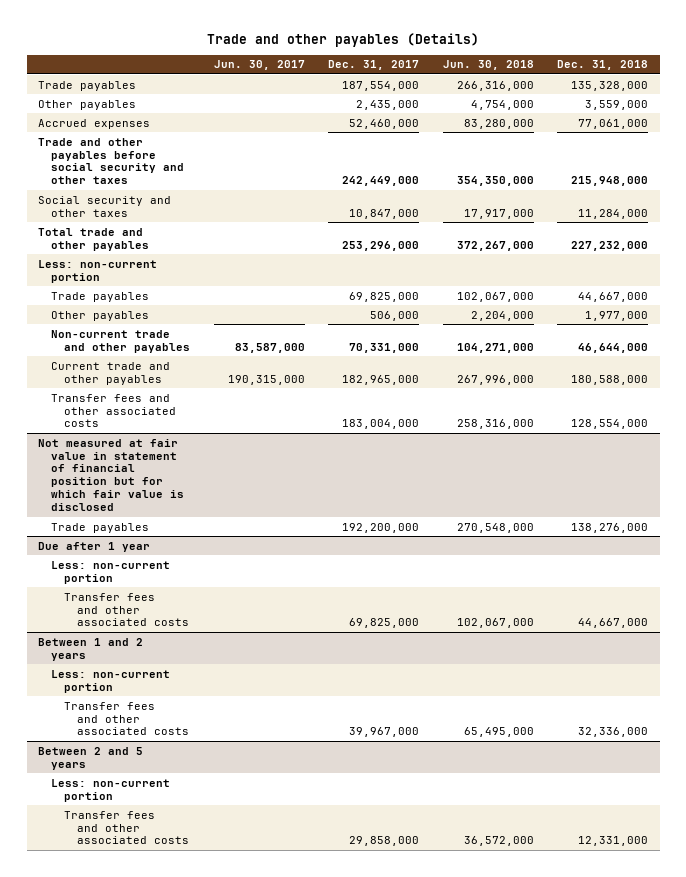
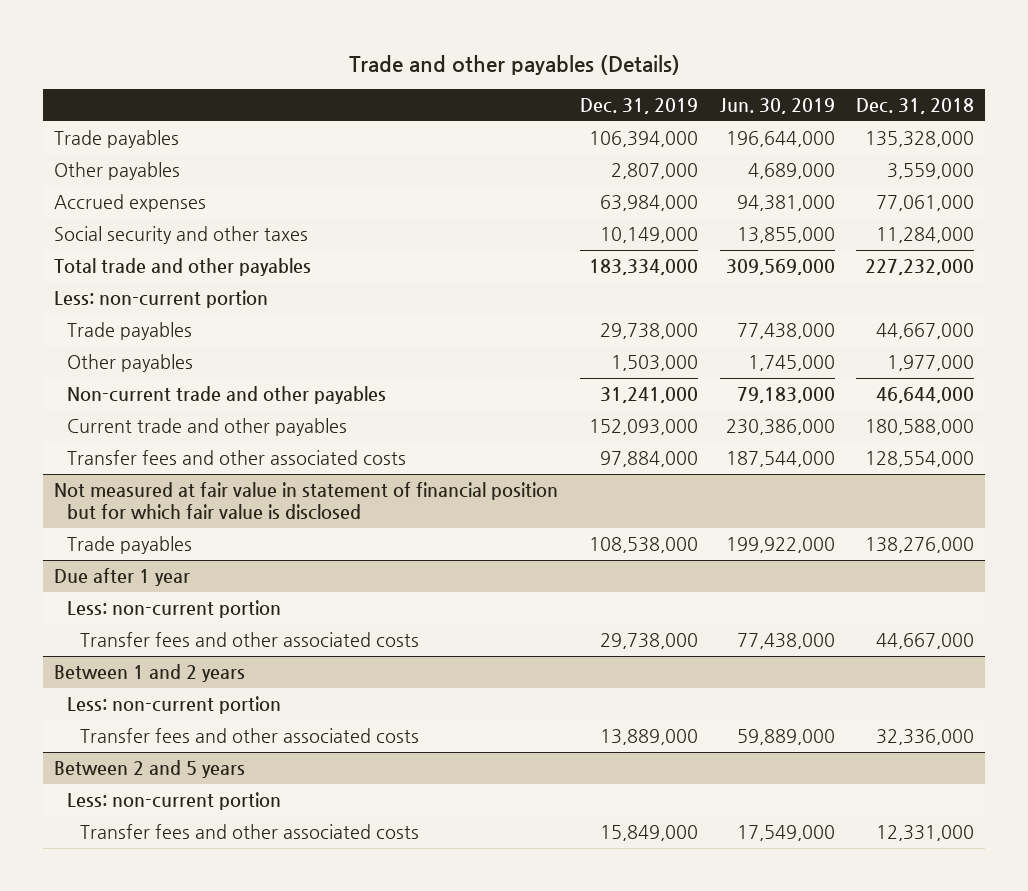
- | Jun. 30, 2017 | Dec. 31, 2017 | Jun. 30, 2018 | Dec. 31, 2018
+ | Dec. 31, 2019 | Jun. 30, 2019 | Dec. 31, 2018
- Trade and other payables before social security and other taxes | | 242,449,000 | 354,350,000 | 215,948,000

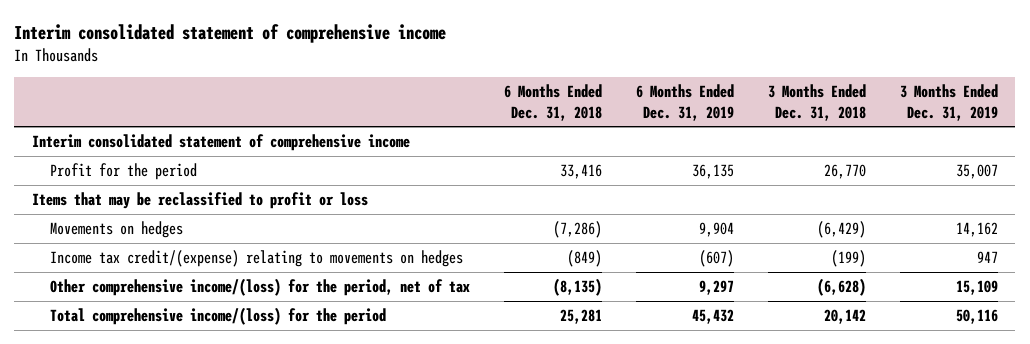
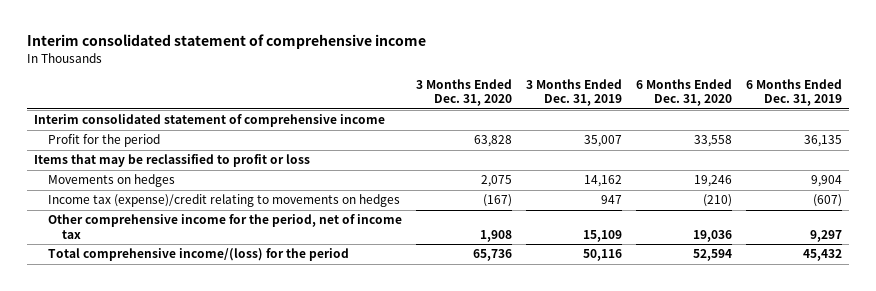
- | 6 Months Ended Dec. 31, 2018 | 6 Months Ended Dec. 31, 2019 | 3 Months Ended Dec. 31, 2018 | 3 Months Ended Dec. 31, 2019
+ | 3 Months Ended Dec. 31, 2020 | 3 Months Ended Dec. 31, 2019 | 6 Months Ended Dec. 31, 2020 | 6 Months Ended Dec. 31, 2019
- Income tax credit/(expense) relating to movements on hedges | (849) | (607) | (199) | 947
- Other comprehensive income/(loss) for the period, net of tax | (8,135) | 9,297 | (6,628) | 15,109
+ Income tax (expense)/credit relating to movements on hedges | (167) | 947 | (210) | (607)
+ Other comprehensive income for the period, net of income tax | 1,908 | 15,109 | 19,036 | 9,297

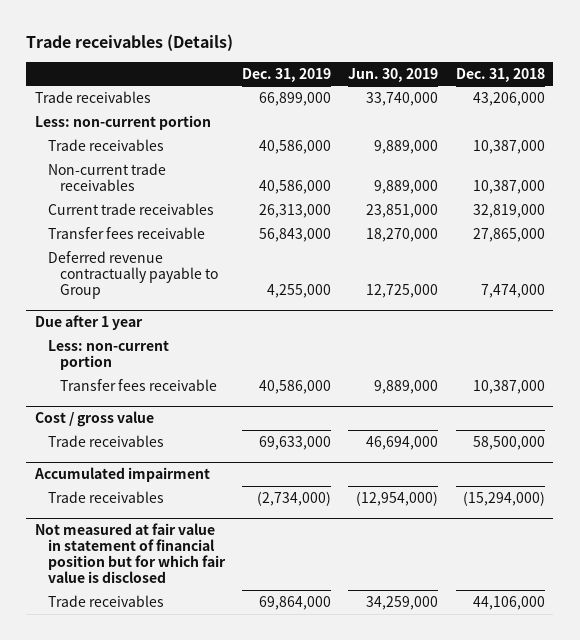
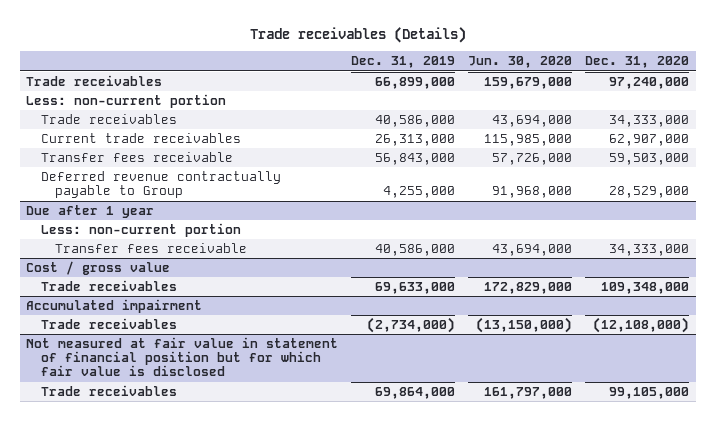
- | Dec. 31, 2019 | Jun. 30, 2019 | Dec. 31, 2018
+ | Dec. 31, 2019 | Jun. 30, 2020 | Dec. 31, 2020
- Non-current trade receivables | 40,586,000 | 9,889,000 | 10,387,000

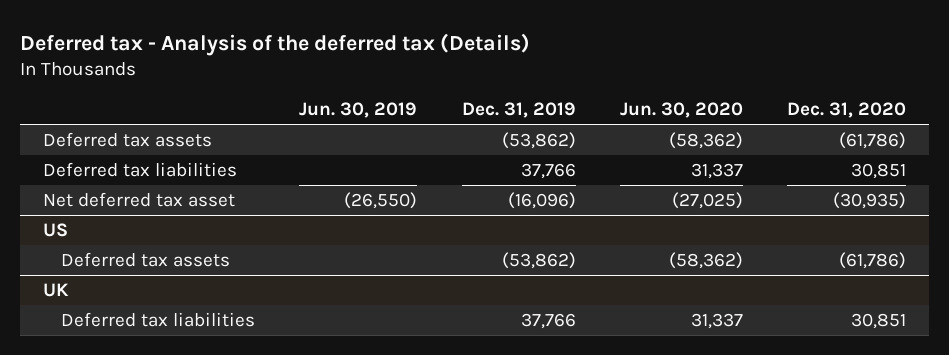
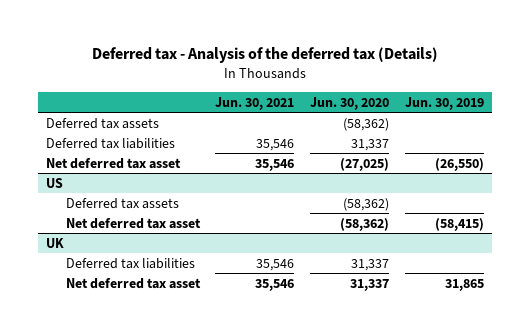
- | Jun. 30, 2019 | Dec. 31, 2019 | Jun. 30, 2020 | Dec. 31, 2020
+ | Jun. 30, 2021 | Jun. 30, 2020 | Jun. 30, 2019
@ US
+ Net deferred tax asset | | (58,362) | (58,415)
@ UK
+ Net deferred tax asset | 35,546 | 31,337 | 31,865

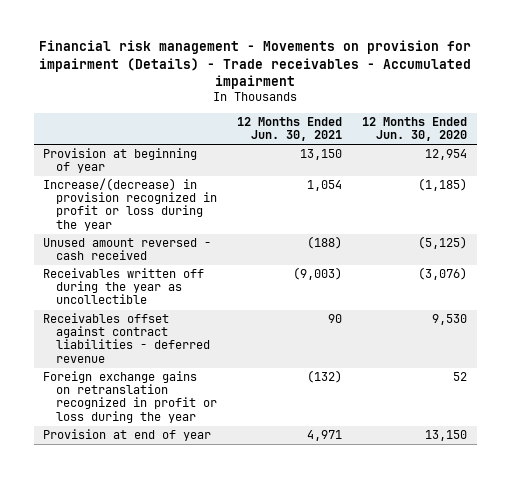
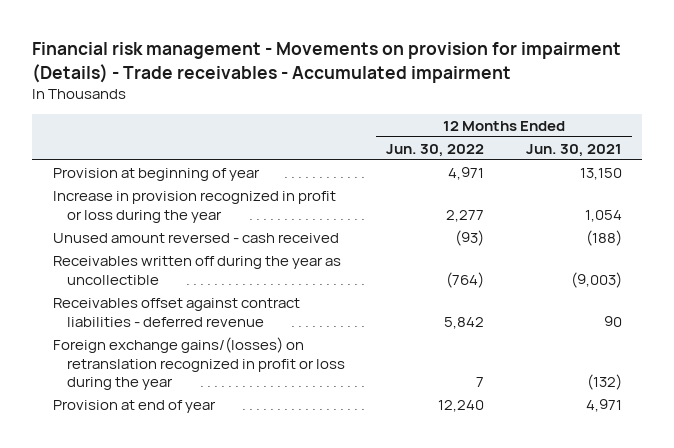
- | 12 Months Ended Jun. 30, 2021 | 12 Months Ended Jun. 30, 2020
+ | 12 Months Ended Jun. 30, 2022 | 12 Months Ended Jun. 30, 2021
- Increase/(decrease) in provision recognized in profit or loss during the year | 1,054 | (1,185)
+ Increase in provision recognized in profit or loss during the year | 2,277 | 1,054
- Foreign exchange gains on retranslation recognized in profit or loss during the year | (132) | 52
+ Foreign exchange gains/(losses) on retranslation recognized in profit or loss during the year | 7 | (132)

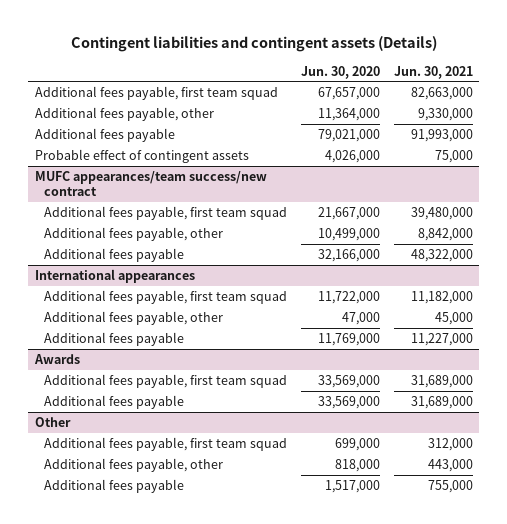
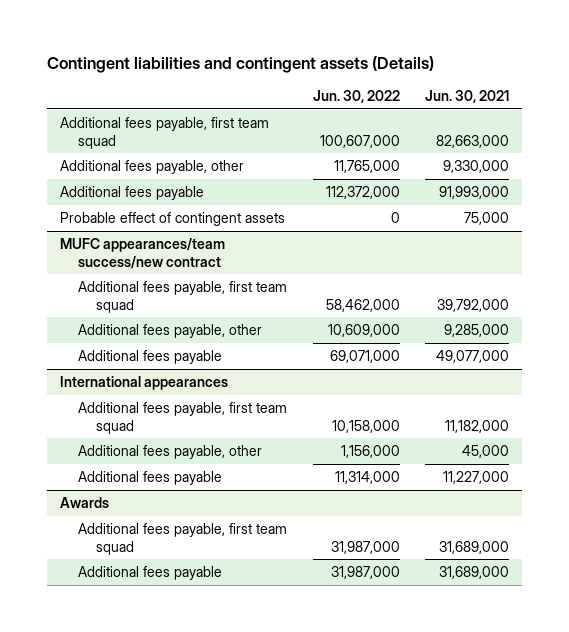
- | Jun. 30, 2020 | Jun. 30, 2021
+ | Jun. 30, 2022 | Jun. 30, 2021
@ MUFC appearances/team success/new contract
- Additional fees payable, first team squad | 21,667,000 | 39,480,000
- Additional fees payable, other | 10,499,000 | 8,842,000
- Additional fees payable | 32,166,000 | 48,322,000
+ Additional fees payable, first team squad | 58,462,000 | 39,792,000
+ Additional fees payable, other | 10,609,000 | 9,285,000
+ Additional fees payable | 69,071,000 | 49,077,000
- Other
- Additional fees payable, first team squad | 699,000 | 312,000
- Additional fees payable, other | 818,000 | 443,000
- Additional fees payable | 1,517,000 | 755,000

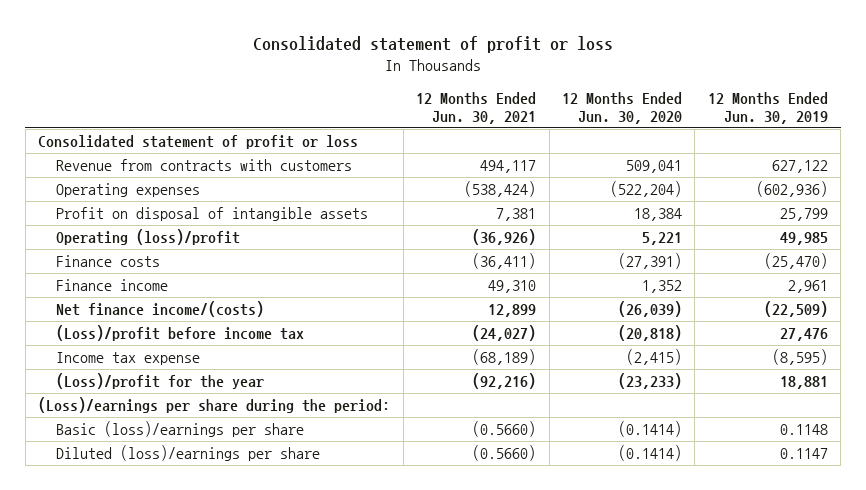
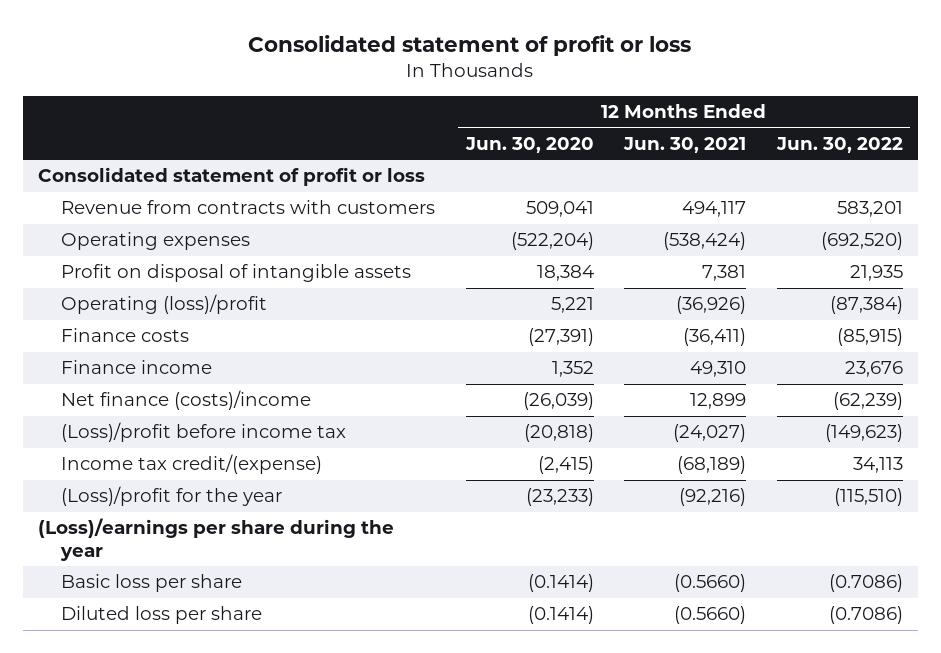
- | 12 Months Ended Jun. 30, 2021 | 12 Months Ended Jun. 30, 2020 | 12 Months Ended Jun. 30, 2019
+ | 12 Months Ended Jun. 30, 2020 | 12 Months Ended Jun. 30, 2021 | 12 Months Ended Jun. 30, 2022
- Net finance income/(costs) | 12,899 | (26,039) | (22,509)
+ Net finance (costs)/income | (26,039) | 12,899 | (62,239)
- Income tax expense | (68,189) | (2,415) | (8,595)
+ Income tax credit/(expense) | (2,415) | (68,189) | 34,113
- (Loss)/earnings per share during the period:
- Basic (loss)/earnings per share | (0.5660) | (0.1414) | 0.1148
- Diluted (loss)/earnings per share | (0.5660) | (0.1414) | 0.1147
+ (Loss)/earnings per share during the year
+ Basic loss per share | (0.1414) | (0.5660) | (0.7086)
+ Diluted loss per share | (0.1414) | (0.5660) | (0.7086)

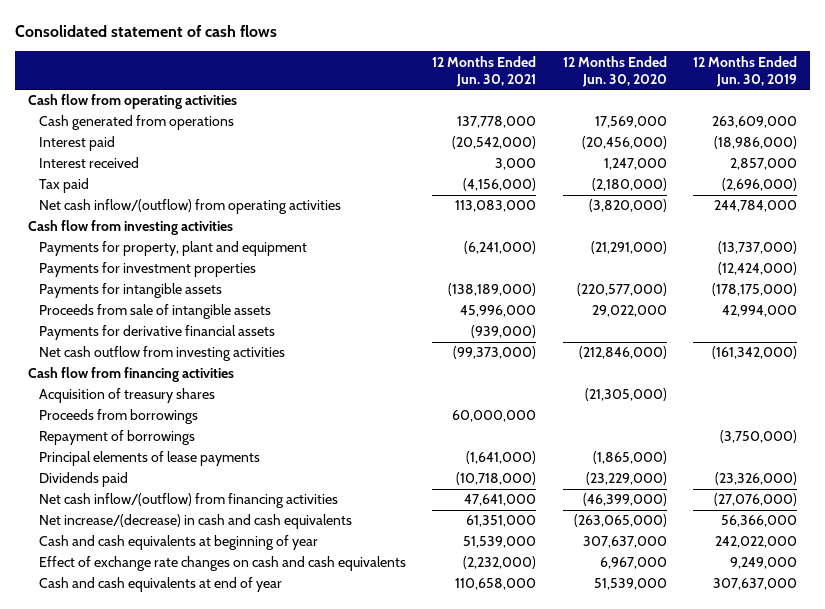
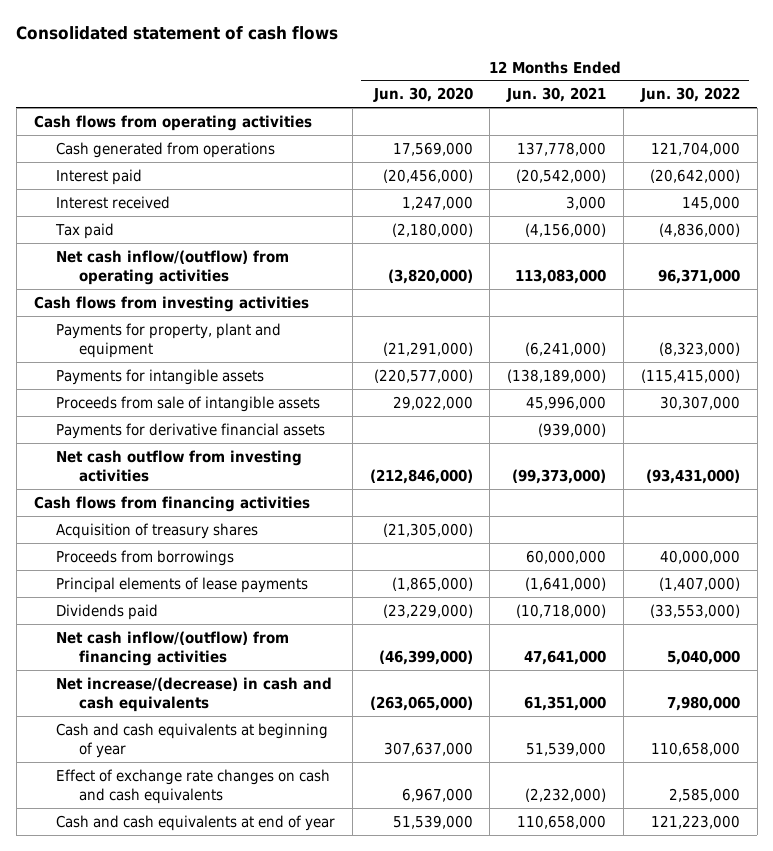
- | 12 Months Ended Jun. 30, 2021 | 12 Months Ended Jun. 30, 2020 | 12 Months Ended Jun. 30, 2019
+ | 12 Months Ended Jun. 30, 2020 | 12 Months Ended Jun. 30, 2021 | 12 Months Ended Jun. 30, 2022
- Cash flow from operating activities
+ Cash flows from operating activities
- Cash flow from investing activities
+ Cash flows from investing activities
- Payments for investment properties | | | (12,424,000)
- Cash flow from financing activities
+ Cash flows from financing activities
- Repayment of borrowings | | | (3,750,000)

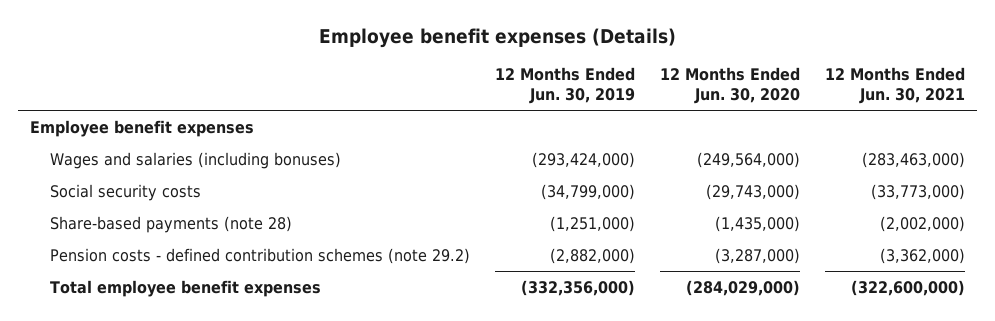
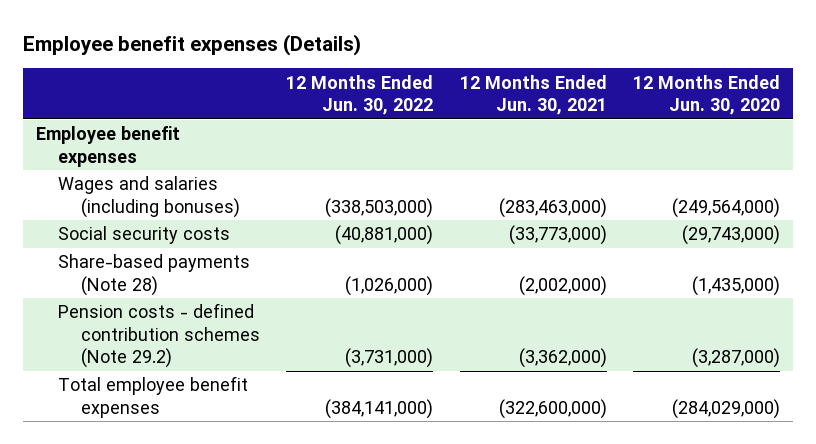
- | 12 Months Ended Jun. 30, 2019 | 12 Months Ended Jun. 30, 2020 | 12 Months Ended Jun. 30, 2021
+ | 12 Months Ended Jun. 30, 2022 | 12 Months Ended Jun. 30, 2021 | 12 Months Ended Jun. 30, 2020
- Share-based payments (note 28) | (1,251,000) | (1,435,000) | (2,002,000)
- Pension costs - defined contribution schemes (note 29.2) | (2,882,000) | (3,287,000) | (3,362,000)
+ Share-based payments (Note 28) | (1,026,000) | (2,002,000) | (1,435,000)
+ Pension costs - defined contribution schemes (Note 29.2) | (3,731,000) | (3,362,000) | (3,287,000)

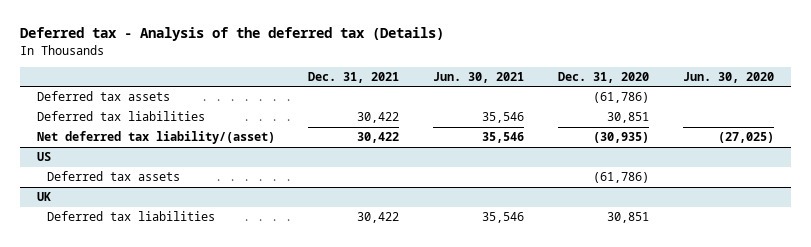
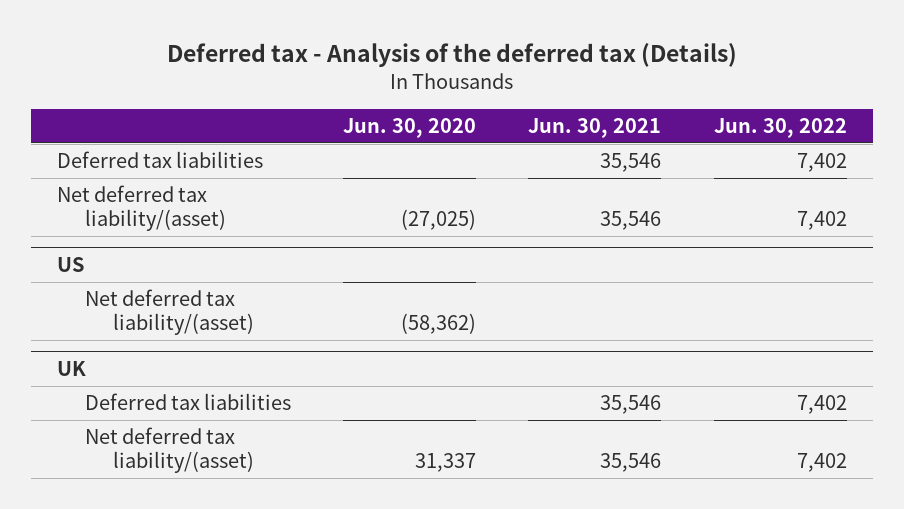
- | Dec. 31, 2021 | Jun. 30, 2021 | Dec. 31, 2020 | Jun. 30, 2020
+ | Jun. 30, 2020 | Jun. 30, 2021 | Jun. 30, 2022
- Deferred tax assets | | | (61,786) |
@ US
- Deferred tax assets | | | (61,786) |
+ Net deferred tax liability/(asset) | (58,362) | |
@ UK
+ Net deferred tax liability/(asset) | 31,337 | 35,546 | 7,402

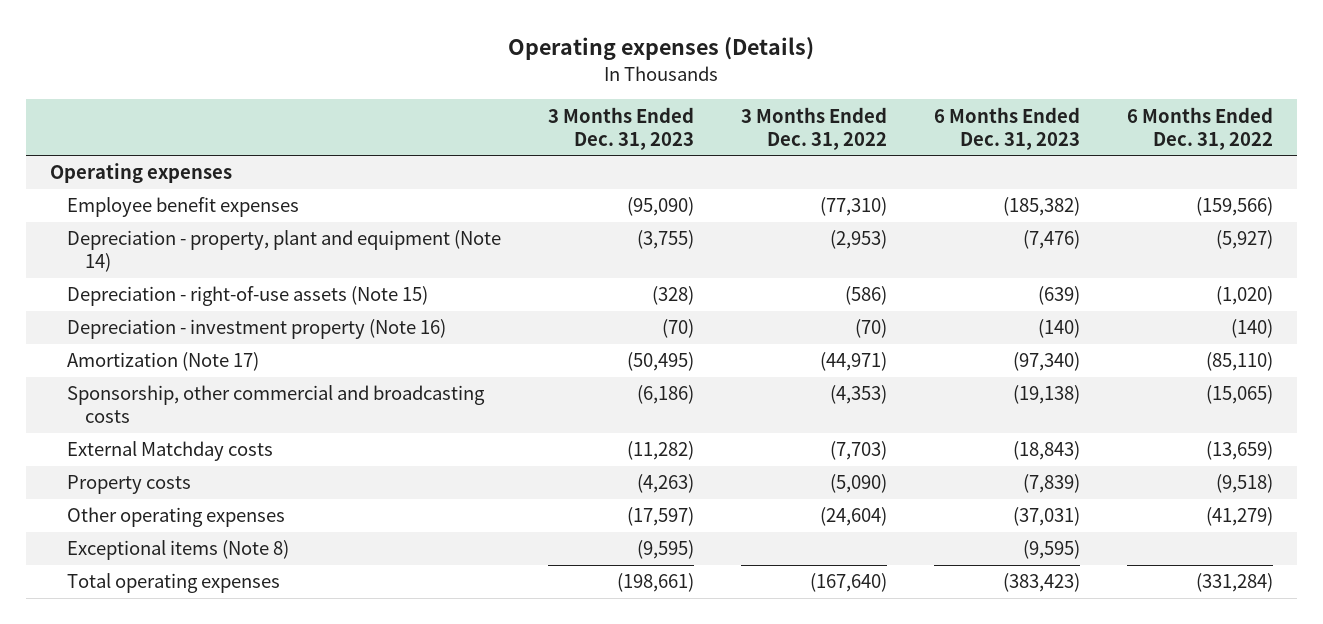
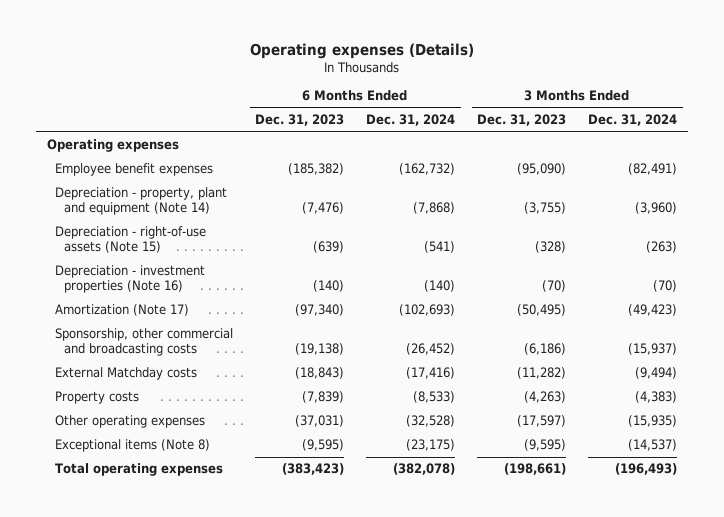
- | 3 Months Ended Dec. 31, 2023 | 3 Months Ended Dec. 31, 2022 | 6 Months Ended Dec. 31, 2023 | 6 Months Ended Dec. 31, 2022
+ | 6 Months Ended Dec. 31, 2023 | 6 Months Ended Dec. 31, 2024 | 3 Months Ended Dec. 31, 2023 | 3 Months Ended Dec. 31, 2024
- Depreciation - investment property (Note 16) | (70) | (70) | (140) | (140)
+ Depreciation - investment properties (Note 16) | (140) | (140) | (70) | (70)

